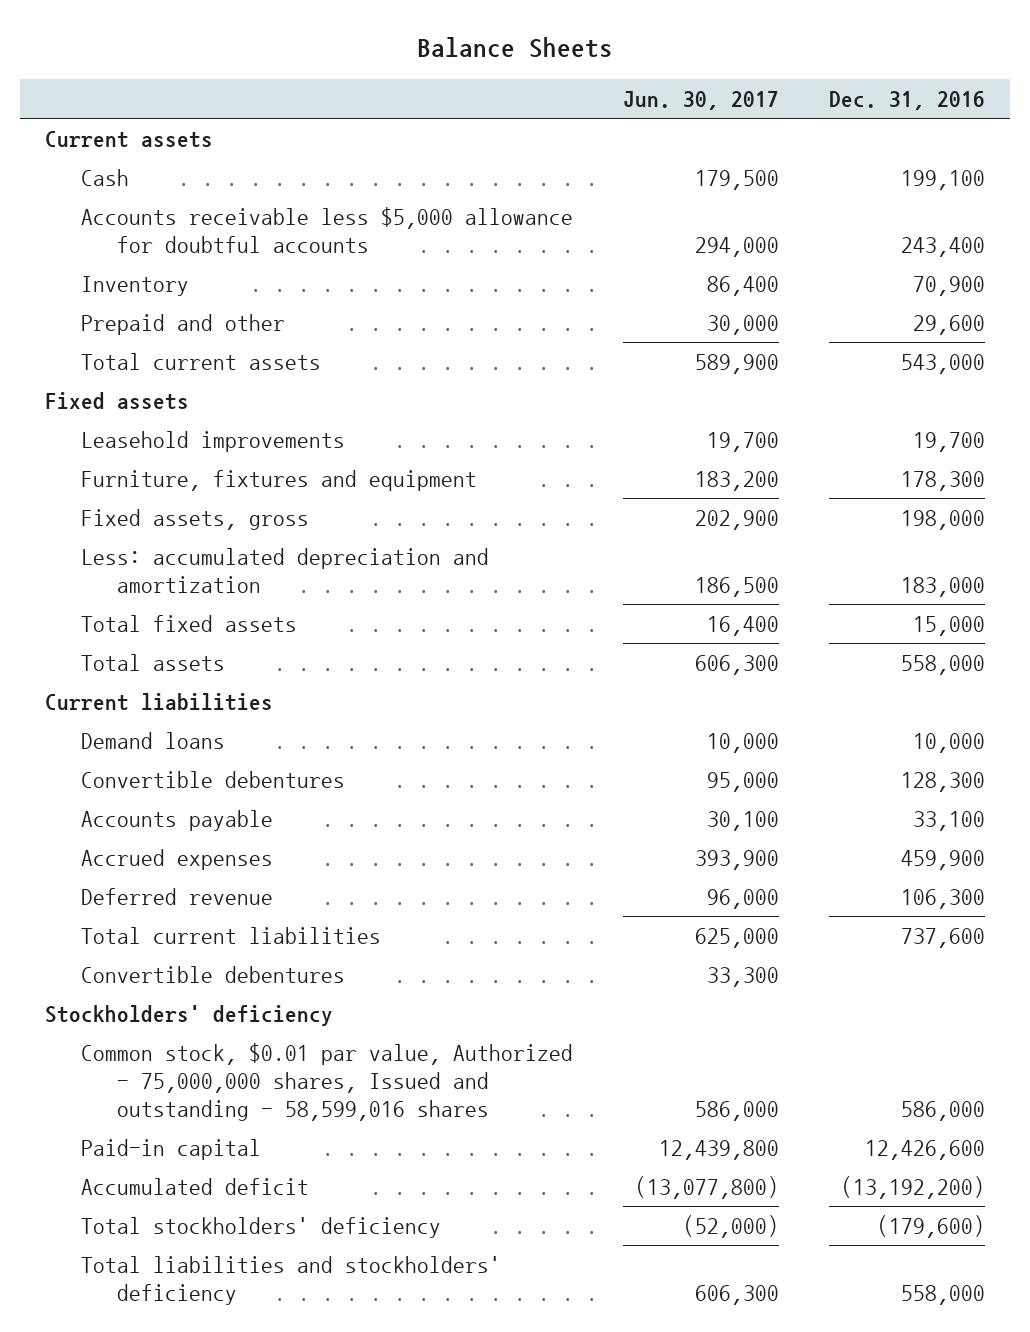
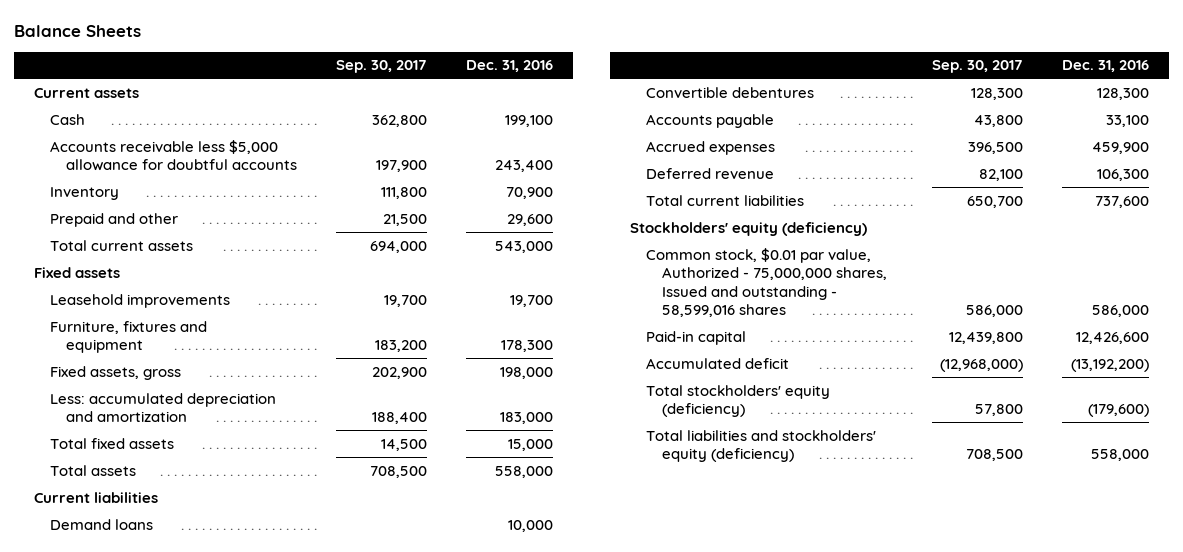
- | Jun. 30, 2017 | Dec. 31, 2016
+ | Sep. 30, 2017 | Dec. 31, 2016
- Convertible debentures | 33,300 |
- Stockholders' deficiency
+ Stockholders' equity (deficiency)
- Total stockholders' deficiency | (52,000) | (179,600)
- Total liabilities and stockholders' deficiency | 606,300 | 558,000
+ Total stockholders' equity (deficiency) | 57,800 | (179,600)
+ Total liabilities and stockholders' equity (deficiency) | 708,500 | 558,000

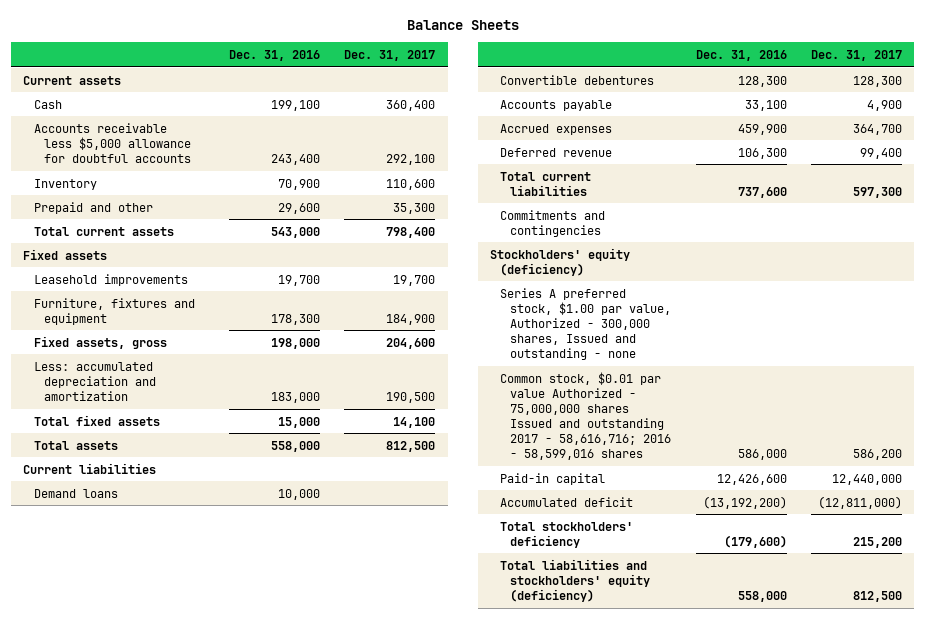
- | Sep. 30, 2017 | Dec. 31, 2016
+ | Dec. 31, 2016 | Dec. 31, 2017
+ Commitments and contingencies
- Common stock, $0.01 par value, Authorized - 75,000,000 shares, Issued and outstanding - 58,599,016 shares | 586,000 | 586,000
+ Series A preferred stock, $1.00 par value, Authorized - 300,000 shares, Issued and outstanding - none
+ Common stock, $0.01 par value Authorized - 75,000,000 shares Issued and outstanding 2017 - 58,616,716; 2016 - 58,599,016 shares | 586,000 | 586,200
- Total stockholders' equity (deficiency) | 57,800 | (179,600)
+ Total stockholders' deficiency | (179,600) | 215,200

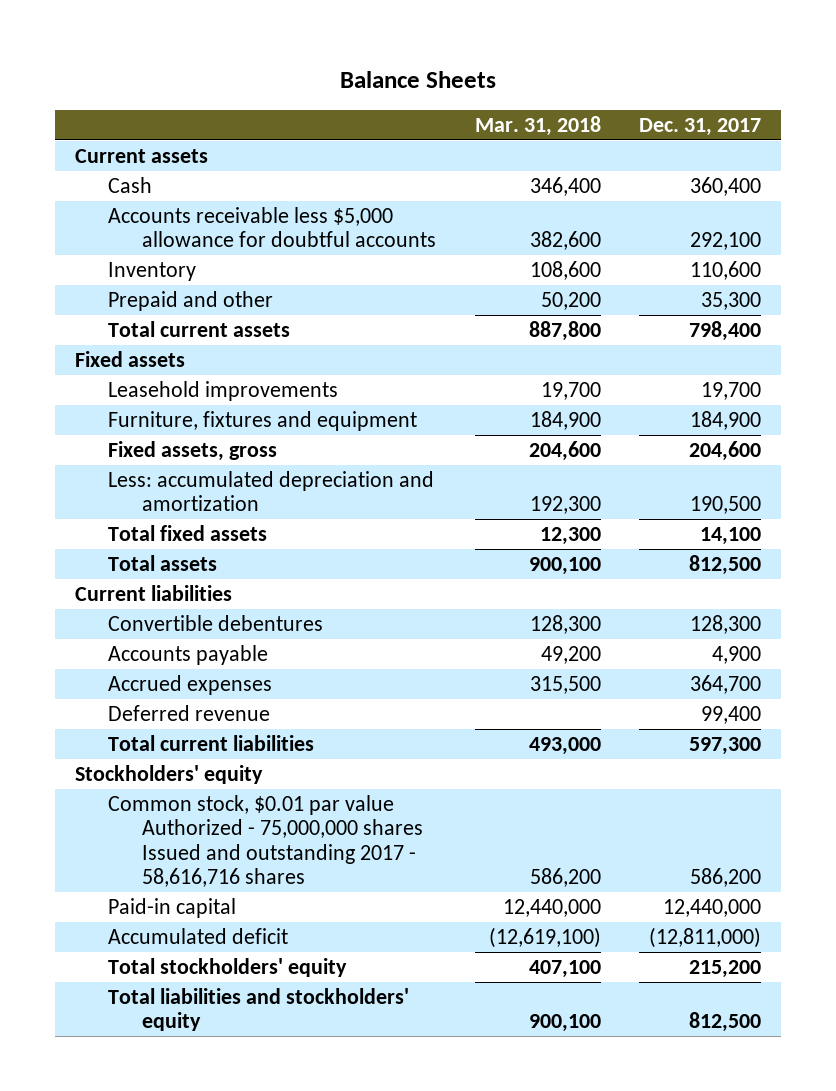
- | Dec. 31, 2016 | Dec. 31, 2017
+ | Mar. 31, 2018 | Dec. 31, 2017
- Demand loans | 10,000 |
- Commitments and contingencies
- Stockholders' equity (deficiency)
- Series A preferred stock, $1.00 par value, Authorized - 300,000 shares, Issued and outstanding - none
- Common stock, $0.01 par value Authorized - 75,000,000 shares Issued and outstanding 2017 - 58,616,716; 2016 - 58,599,016 shares | 586,000 | 586,200
+ Stockholders' equity
+ Common stock, $0.01 par value Authorized - 75,000,000 shares Issued and outstanding 2017 - 58,616,716 shares | 586,200 | 586,200
- Total stockholders' deficiency | (179,600) | 215,200
- Total liabilities and stockholders' equity (deficiency) | 558,000 | 812,500
+ Total stockholders' equity | 407,100 | 215,200
+ Total liabilities and stockholders' equity | 900,100 | 812,500

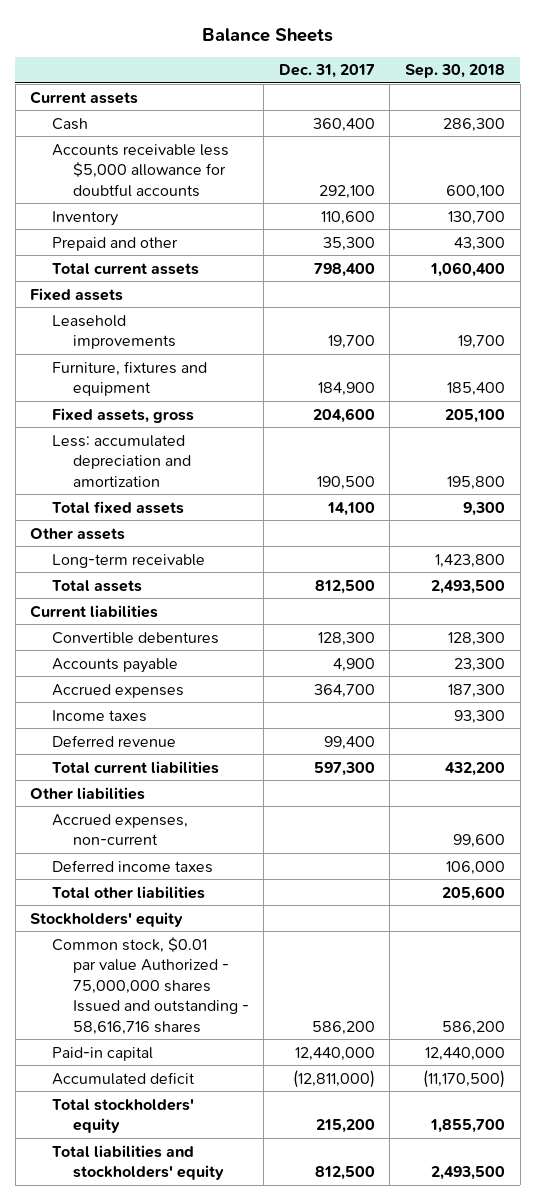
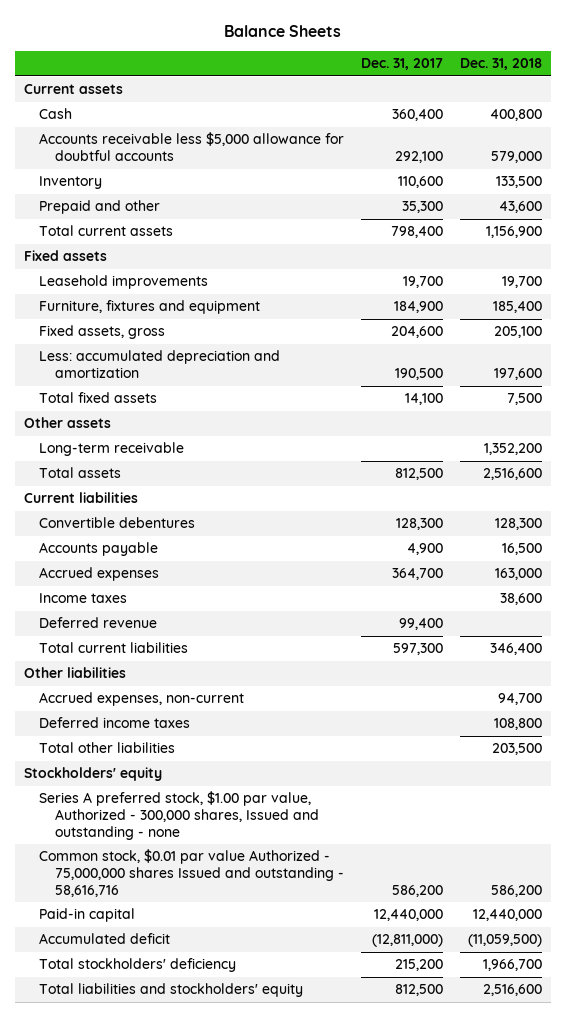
- | Dec. 31, 2017 | Sep. 30, 2018
+ | Dec. 31, 2017 | Dec. 31, 2018
- Common stock, $0.01 par value Authorized - 75,000,000 shares Issued and outstanding - 58,616,716 shares | 586,200 | 586,200
+ Series A preferred stock, $1.00 par value, Authorized - 300,000 shares, Issued and outstanding - none
+ Common stock, $0.01 par value Authorized - 75,000,000 shares Issued and outstanding - 58,616,716 | 586,200 | 586,200
- Total stockholders' equity | 215,200 | 1,855,700
+ Total stockholders' deficiency | 215,200 | 1,966,700

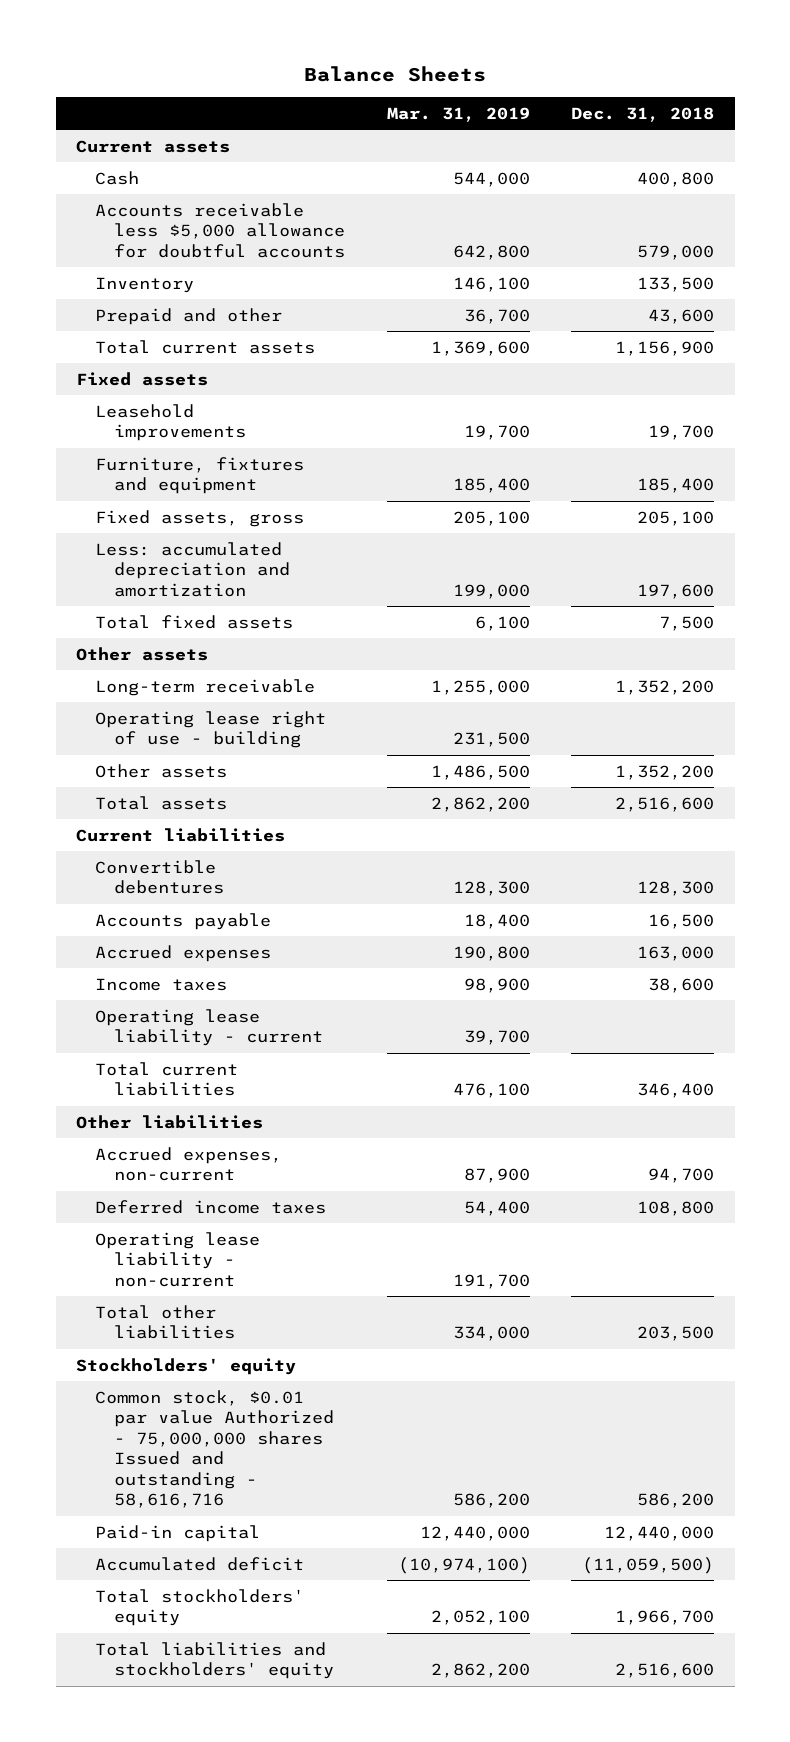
- | Dec. 31, 2017 | Dec. 31, 2018
+ | Mar. 31, 2019 | Dec. 31, 2018
+ Operating lease right of use - building | 231,500 |
+ Other assets | 1,486,500 | 1,352,200
- Deferred revenue | 99,400 |
+ Operating lease liability - current | 39,700 |
+ Operating lease liability - non-current | 191,700 |
- Series A preferred stock, $1.00 par value, Authorized - 300,000 shares, Issued and outstanding - none
- Total stockholders' deficiency | 215,200 | 1,966,700
+ Total stockholders' equity | 2,052,100 | 1,966,700

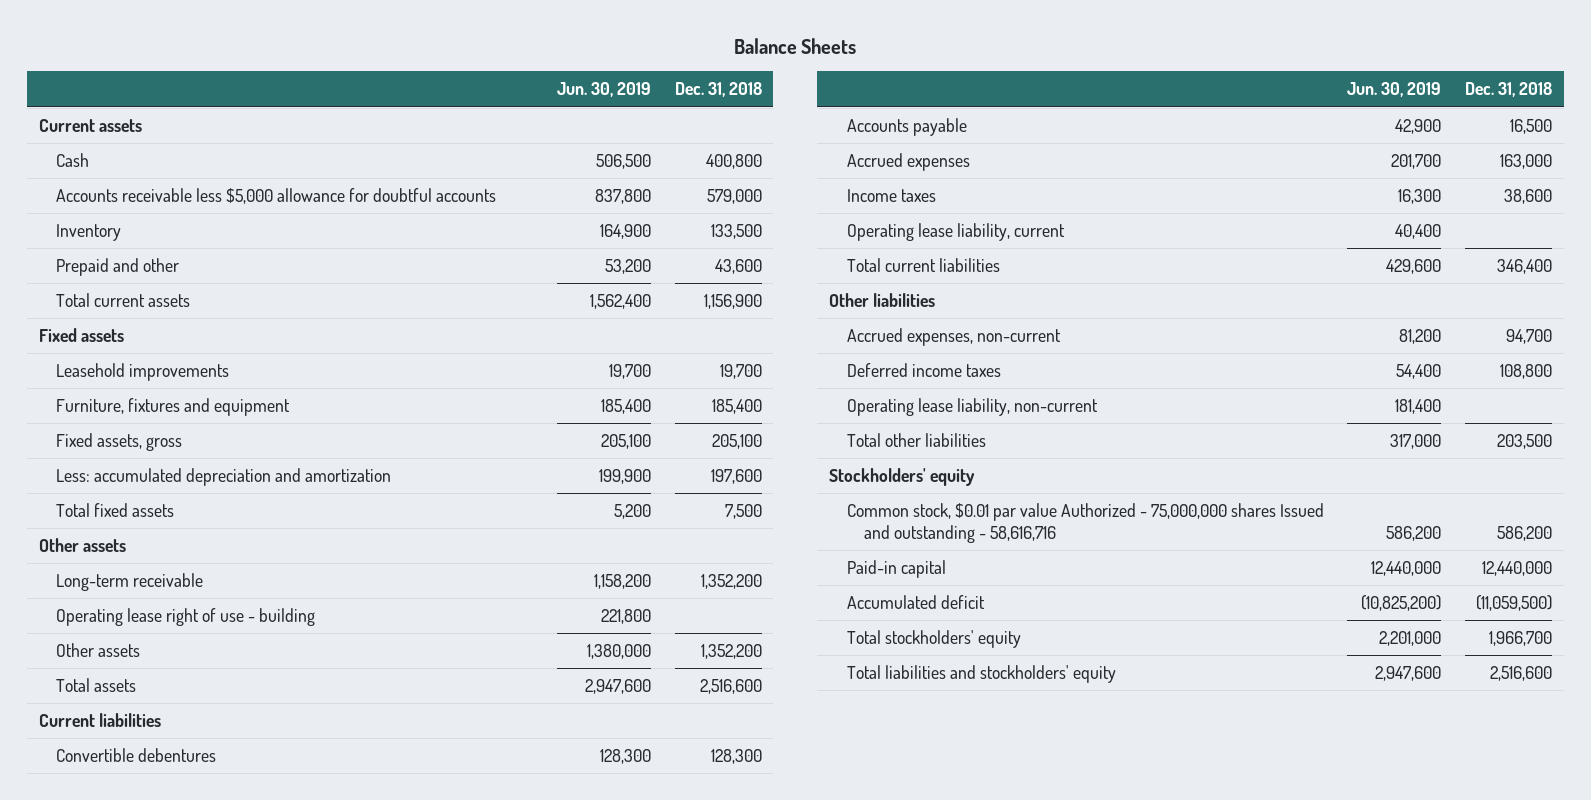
- | Mar. 31, 2019 | Dec. 31, 2018
+ | Jun. 30, 2019 | Dec. 31, 2018
- Operating lease liability - current | 39,700 |
+ Operating lease liability, current | 40,400 |
- Operating lease liability - non-current | 191,700 |
+ Operating lease liability, non-current | 181,400 |

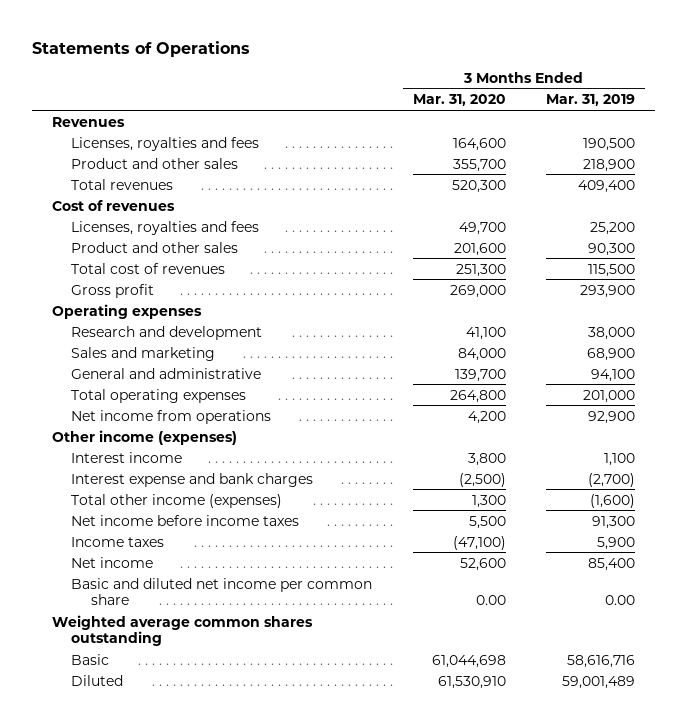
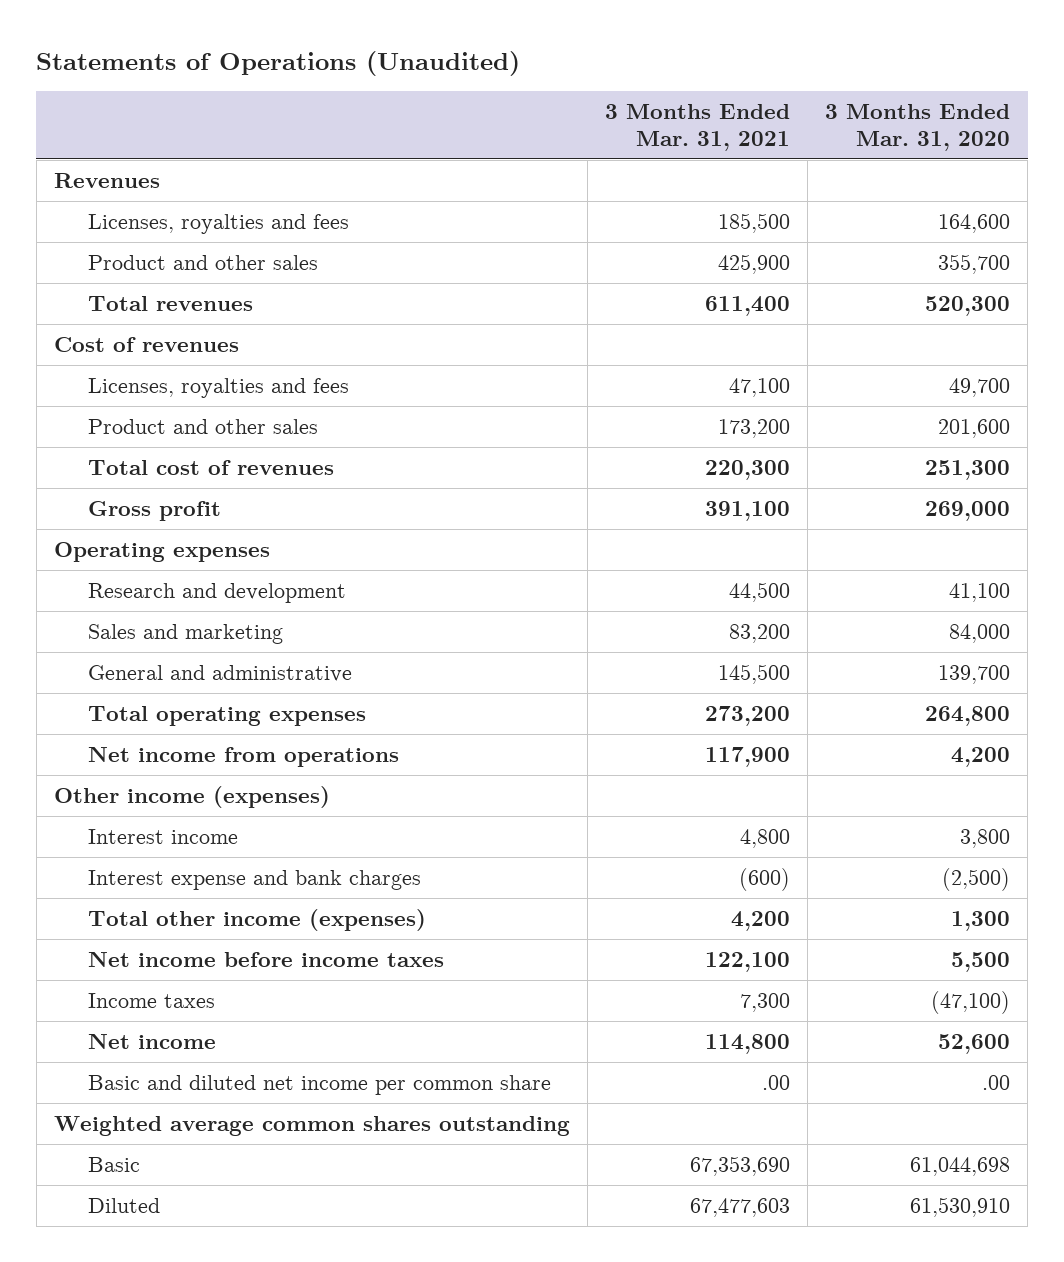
- Statements of Operations
+ Statements of Operations (Unaudited)
- | 3 Months Ended Mar. 31, 2020 | 3 Months Ended Mar. 31, 2019
+ | 3 Months Ended Mar. 31, 2021 | 3 Months Ended Mar. 31, 2020
- Basic and diluted net income per common share | 0.00 | 0.00
+ Basic and diluted net income per common share | .00 | .00

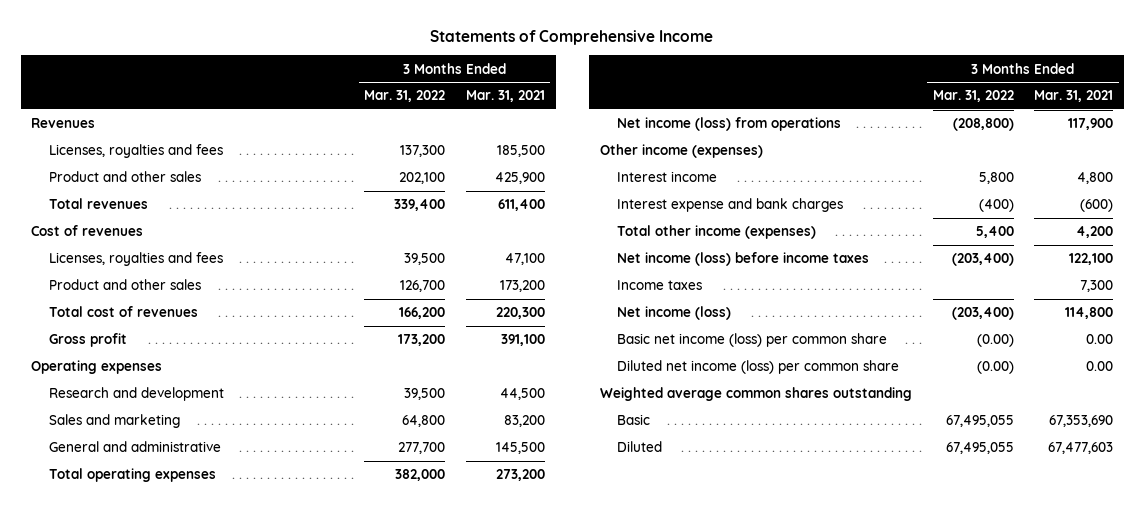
- Statements of Operations (Unaudited)
+ Statements of Comprehensive Income
- | 3 Months Ended Mar. 31, 2021 | 3 Months Ended Mar. 31, 2020
+ | 3 Months Ended Mar. 31, 2022 | 3 Months Ended Mar. 31, 2021
- Net income from operations | 117,900 | 4,200
+ Net income (loss) from operations | (208,800) | 117,900
- Net income before income taxes | 122,100 | 5,500
+ Net income (loss) before income taxes | (203,400) | 122,100
- Net income | 114,800 | 52,600
- Basic and diluted net income per common share | .00 | .00
+ Net income (loss) | (203,400) | 114,800
+ Basic net income (loss) per common share | (0.00) | 0.00
+ Diluted net income (loss) per common share | (0.00) | 0.00

